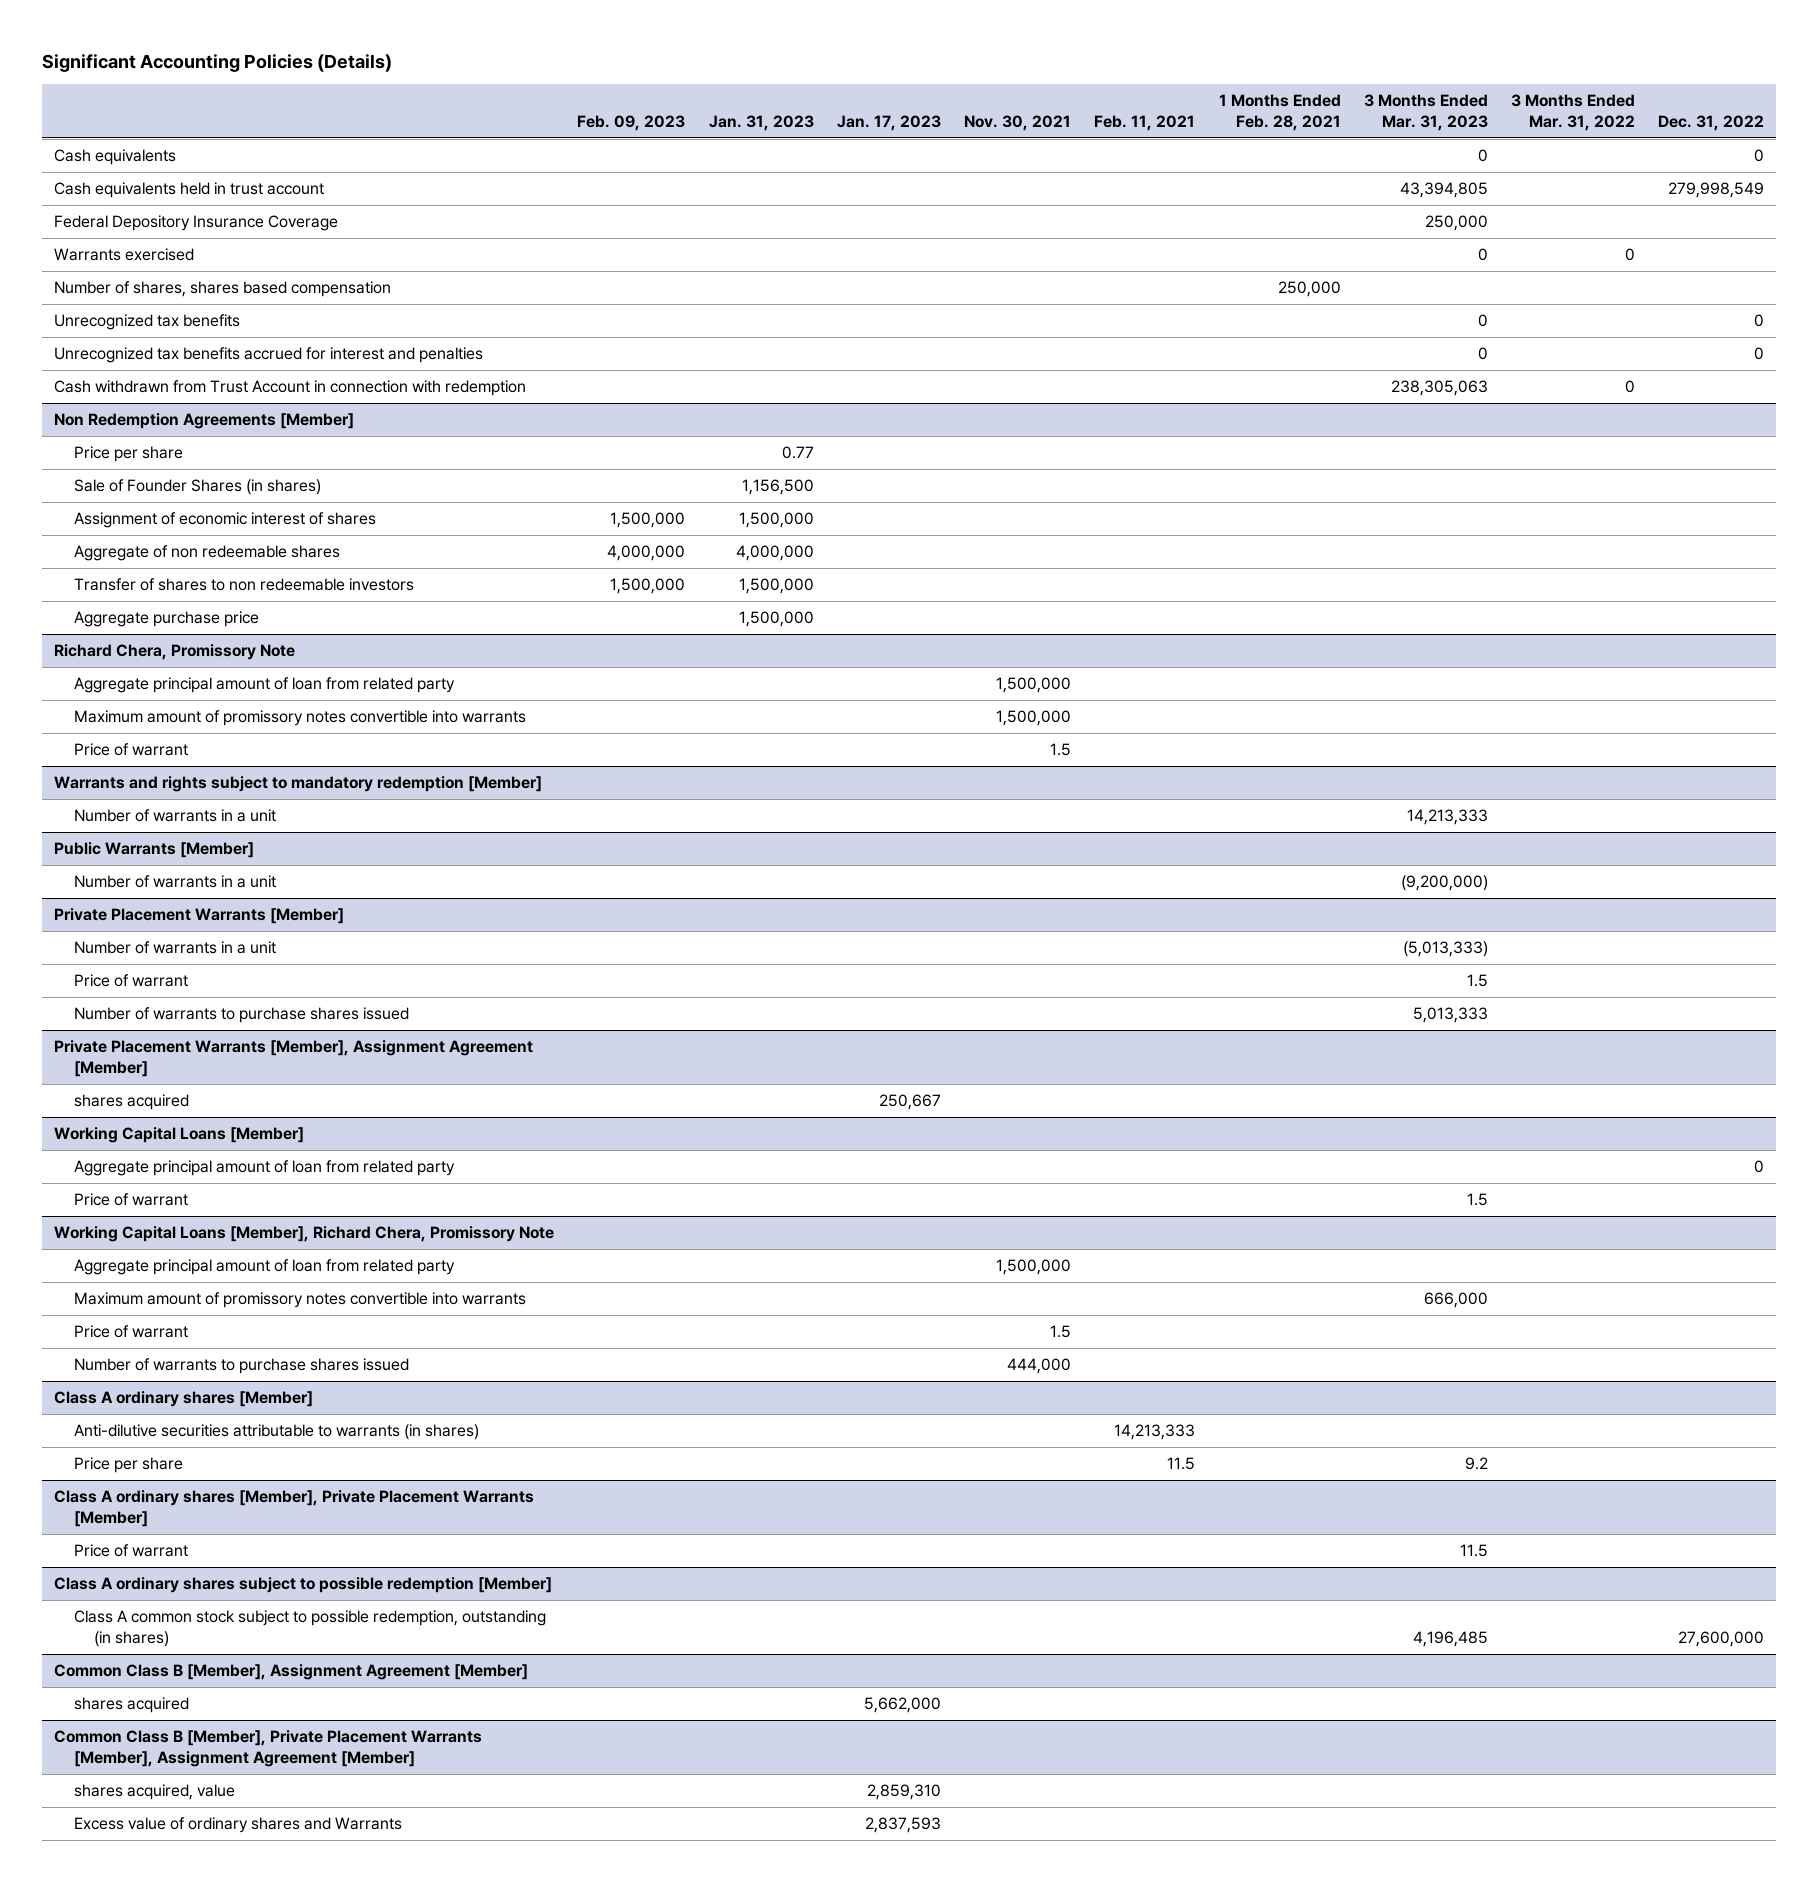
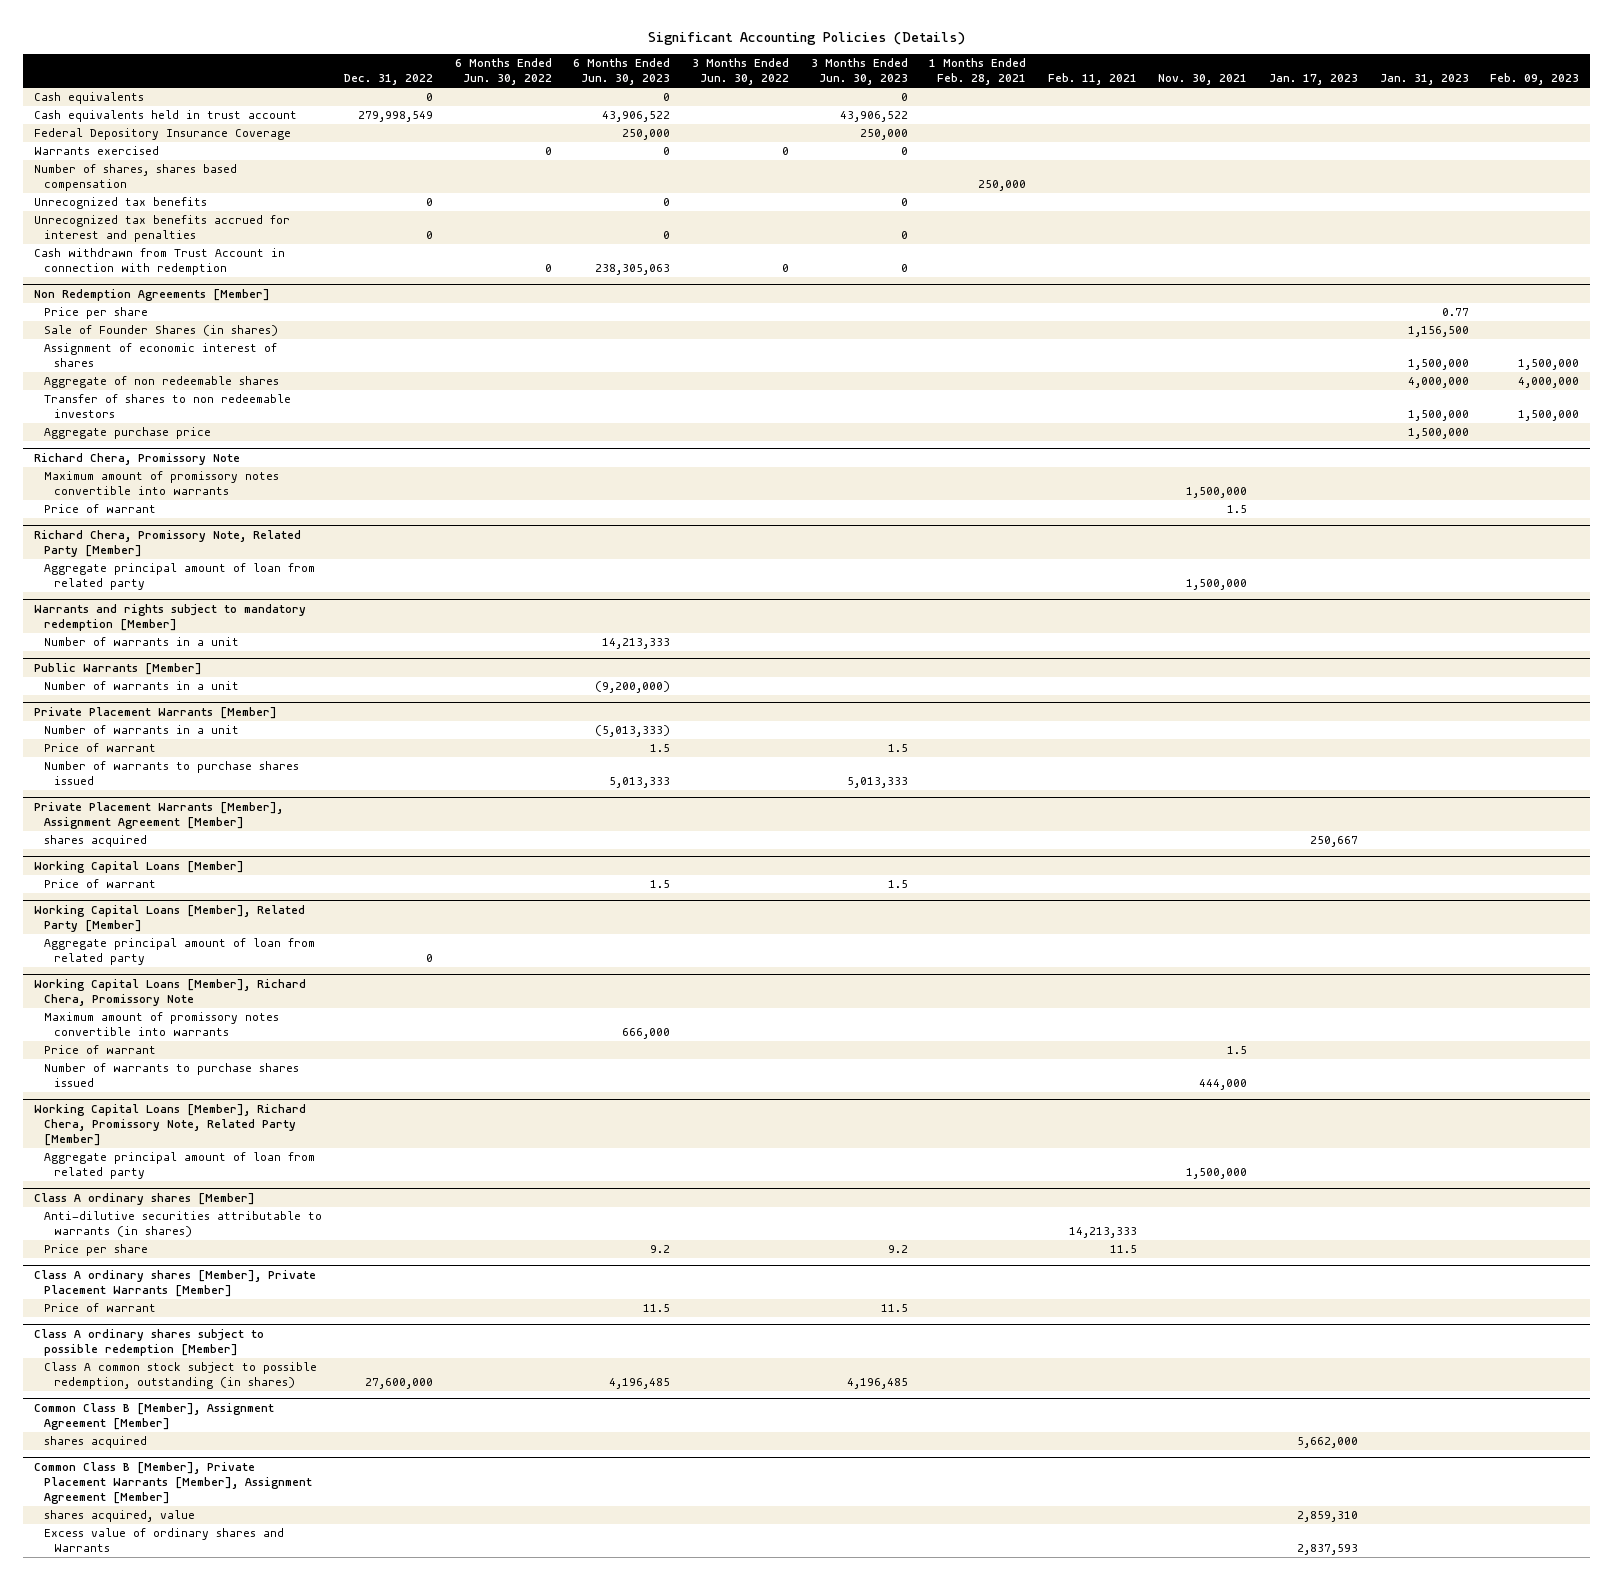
- | Feb. 09, 2023 | Jan. 31, 2023 | Jan. 17, 2023 | Nov. 30, 2021 | Feb. 11, 2021 | 1 Months Ended Feb. 28, 2021 | 3 Months Ended Mar. 31, 2023 | 3 Months Ended Mar. 31, 2022 | Dec. 31, 2022
+ | Dec. 31, 2022 | 6 Months Ended Jun. 30, 2022 | 6 Months Ended Jun. 30, 2023 | 3 Months Ended Jun. 30, 2022 | 3 Months Ended Jun. 30, 2023 | 1 Months Ended Feb. 28, 2021 | Feb. 11, 2021 | Nov. 30, 2021 | Jan. 17, 2023 | Jan. 31, 2023 | Feb. 09, 2023
@ Richard Chera, Promissory Note
- Aggregate principal amount of loan from related party | | | | 1,500,000 | | | | |
+ Richard Chera, Promissory Note, Related Party [Member]
+ Aggregate principal amount of loan from related party | | | | | | | | 1,500,000 | | |
@ Working Capital Loans [Member]
- Aggregate principal amount of loan from related party | | | | | | | | | 0
+ Working Capital Loans [Member], Related Party [Member]
+ Aggregate principal amount of loan from related party | 0 | | | | | | | | | |
@ Working Capital Loans [Member], Richard Chera, Promissory Note
- Aggregate principal amount of loan from related party | | | | 1,500,000 | | | | |
+ Working Capital Loans [Member], Richard Chera, Promissory Note, Related Party [Member]
+ Aggregate principal amount of loan from related party | | | | | | | | 1,500,000 | | |

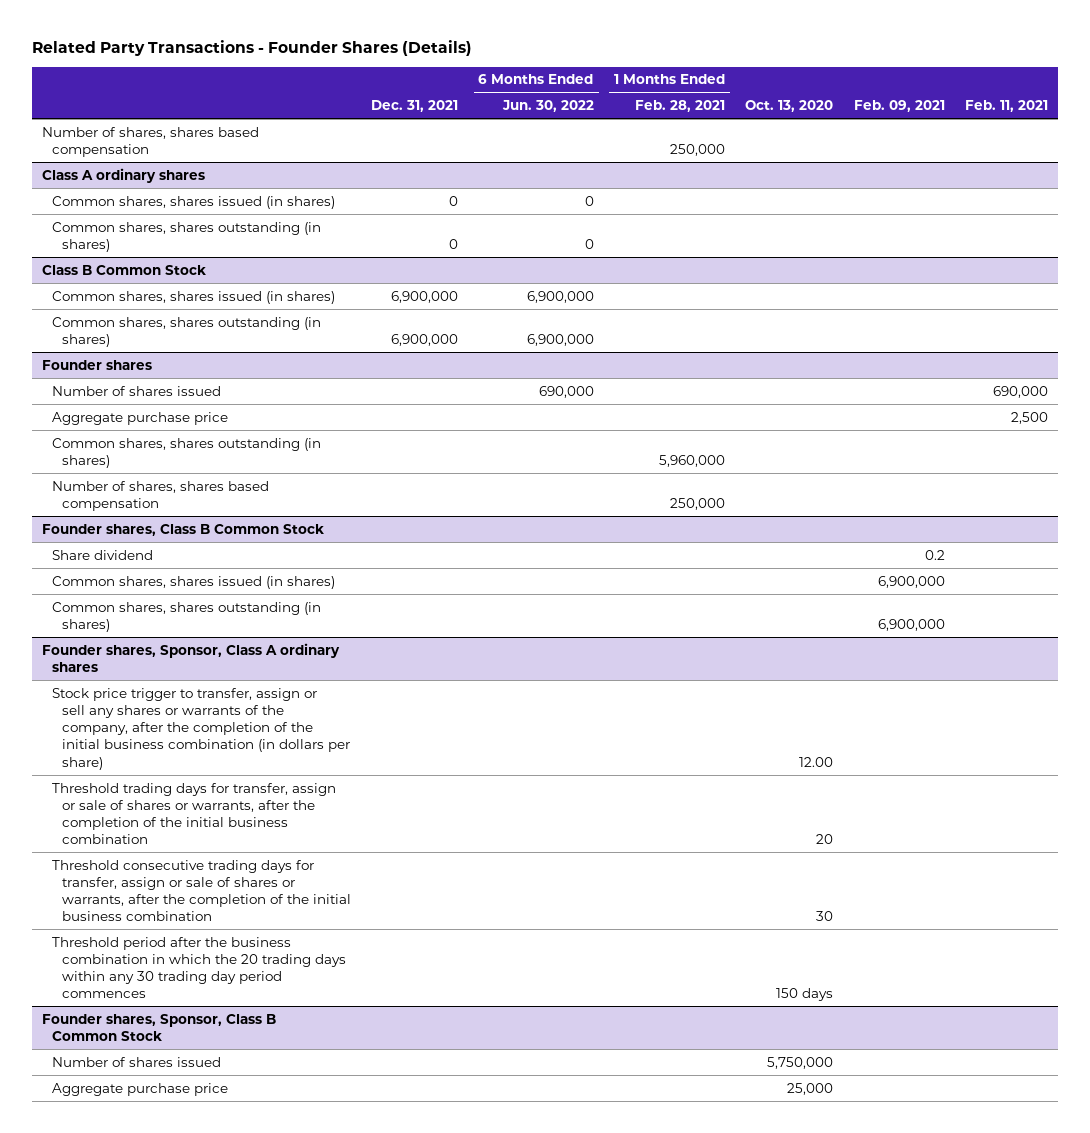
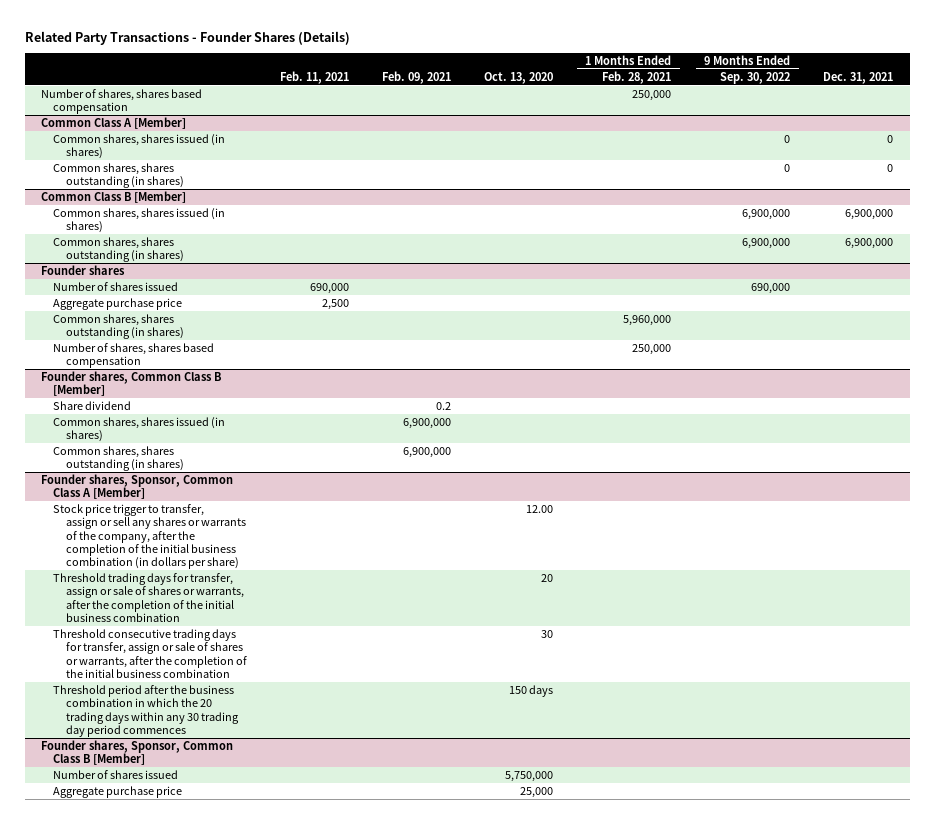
- | Dec. 31, 2021 | 6 Months Ended Jun. 30, 2022 | 1 Months Ended Feb. 28, 2021 | Oct. 13, 2020 | Feb. 09, 2021 | Feb. 11, 2021
+ | Feb. 11, 2021 | Feb. 09, 2021 | Oct. 13, 2020 | 1 Months Ended Feb. 28, 2021 | 9 Months Ended Sep. 30, 2022 | Dec. 31, 2021
- Class A ordinary shares
+ Common Class A [Member]
- Class B Common Stock
+ Common Class B [Member]
- Founder shares, Class B Common Stock
+ Founder shares, Common Class B [Member]
- Founder shares, Sponsor, Class A ordinary shares
+ Founder shares, Sponsor, Common Class A [Member]
- Founder shares, Sponsor, Class B Common Stock
+ Founder shares, Sponsor, Common Class B [Member]

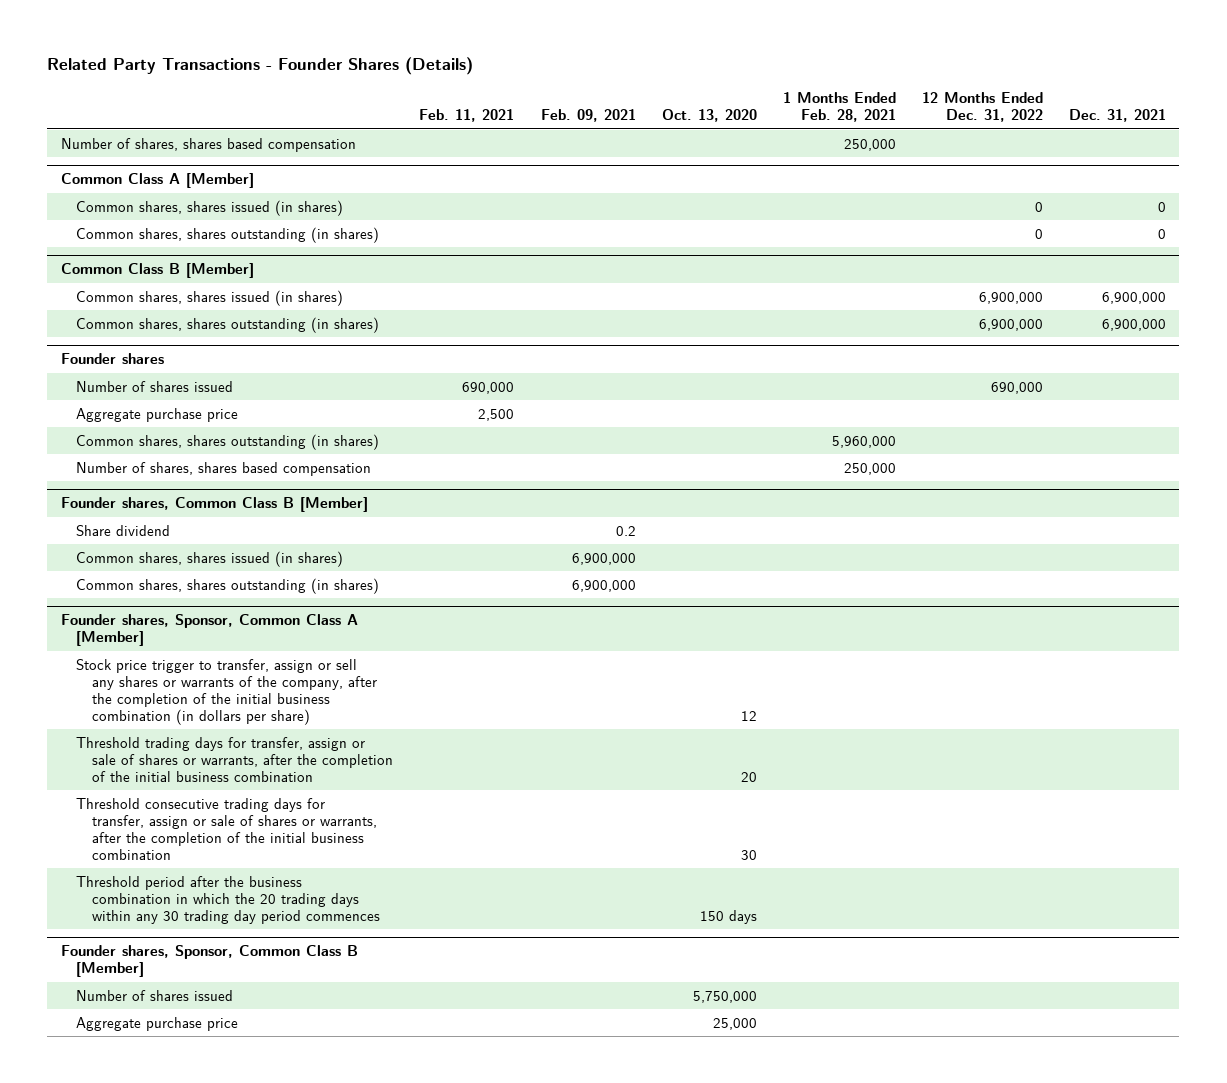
- | Feb. 11, 2021 | Feb. 09, 2021 | Oct. 13, 2020 | 1 Months Ended Feb. 28, 2021 | 9 Months Ended Sep. 30, 2022 | Dec. 31, 2021
+ | Feb. 11, 2021 | Feb. 09, 2021 | Oct. 13, 2020 | 1 Months Ended Feb. 28, 2021 | 12 Months Ended Dec. 31, 2022 | Dec. 31, 2021
@ Founder shares, Sponsor, Common Class A [Member]
- Stock price trigger to transfer, assign or sell any shares or warrants of the company, after the completion of the initial business combination (in dollars per share) | | | 12.00 | | |
+ Stock price trigger to transfer, assign or sell any shares or warrants of the company, after the completion of the initial business combination (in dollars per share) | | | 12 | | |

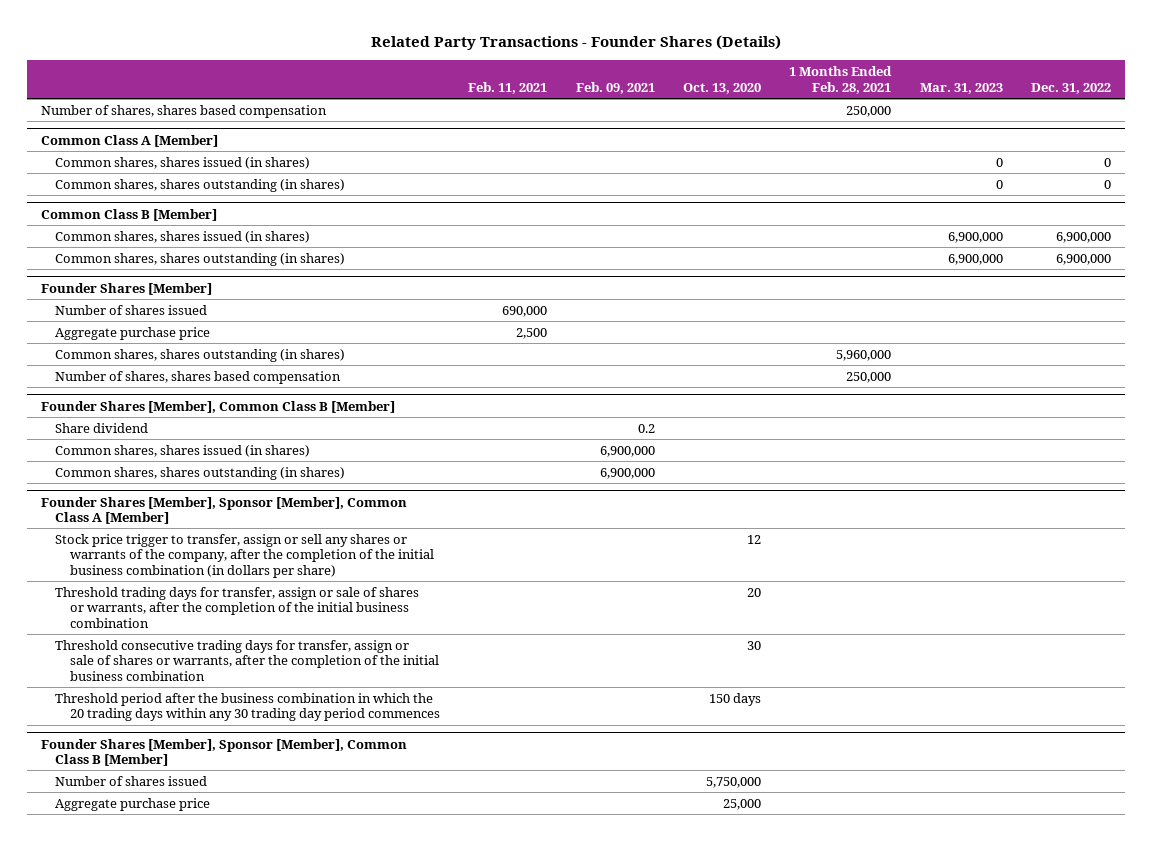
- | Feb. 11, 2021 | Feb. 09, 2021 | Oct. 13, 2020 | 1 Months Ended Feb. 28, 2021 | 12 Months Ended Dec. 31, 2022 | Dec. 31, 2021
+ | Feb. 11, 2021 | Feb. 09, 2021 | Oct. 13, 2020 | 1 Months Ended Feb. 28, 2021 | Mar. 31, 2023 | Dec. 31, 2022
- Founder shares
+ Founder Shares [Member]
- Founder shares, Common Class B [Member]
+ Founder Shares [Member], Common Class B [Member]
- Founder shares, Sponsor, Common Class A [Member]
+ Founder Shares [Member], Sponsor [Member], Common Class A [Member]
- Founder shares, Sponsor, Common Class B [Member]
+ Founder Shares [Member], Sponsor [Member], Common Class B [Member]

